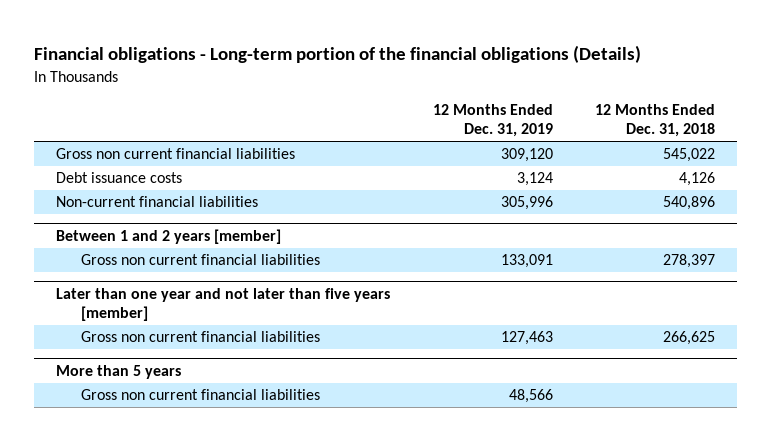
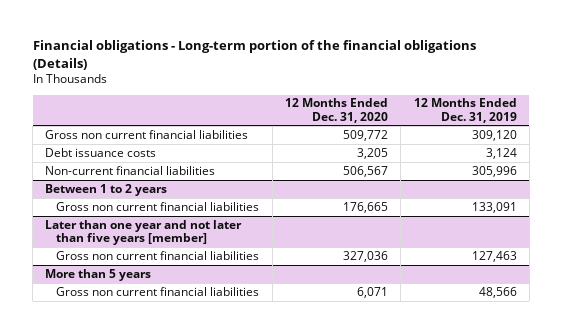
- | 12 Months Ended Dec. 31, 2019 | 12 Months Ended Dec. 31, 2018
+ | 12 Months Ended Dec. 31, 2020 | 12 Months Ended Dec. 31, 2019
- Between 1 and 2 years [member]
+ Between 1 to 2 years

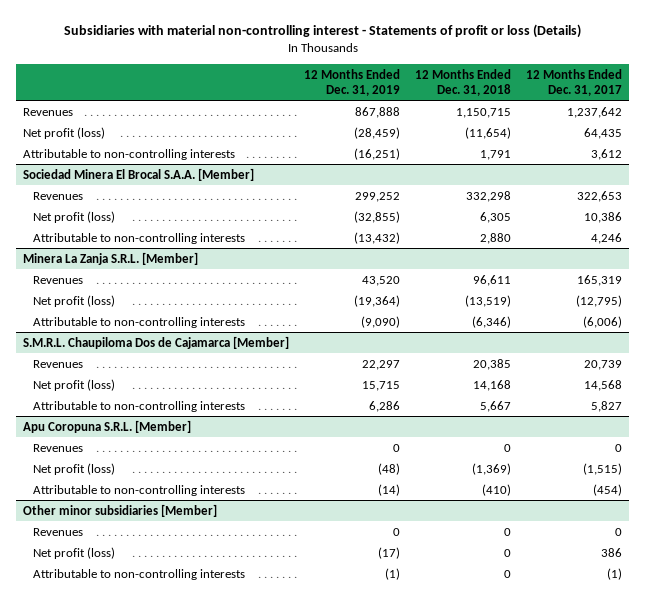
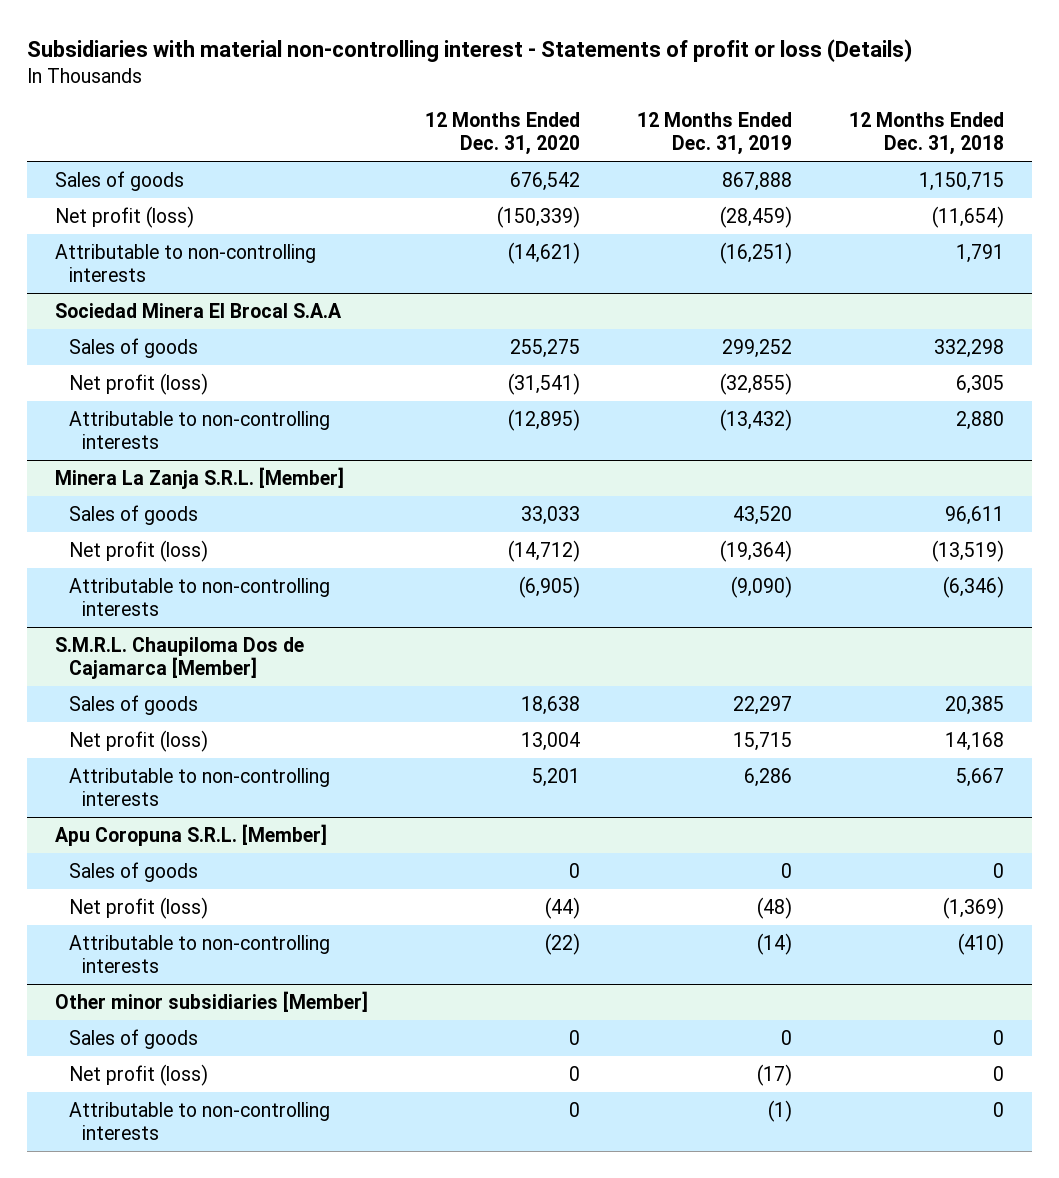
- | 12 Months Ended Dec. 31, 2019 | 12 Months Ended Dec. 31, 2018 | 12 Months Ended Dec. 31, 2017
+ | 12 Months Ended Dec. 31, 2020 | 12 Months Ended Dec. 31, 2019 | 12 Months Ended Dec. 31, 2018
- Revenues | 867,888 | 1,150,715 | 1,237,642
+ Sales of goods | 676,542 | 867,888 | 1,150,715
- Sociedad Minera El Brocal S.A.A. [Member]
- Revenues | 299,252 | 332,298 | 322,653
+ Sociedad Minera El Brocal S.A.A
+ Sales of goods | 255,275 | 299,252 | 332,298
@ Minera La Zanja S.R.L. [Member]
- Revenues | 43,520 | 96,611 | 165,319
+ Sales of goods | 33,033 | 43,520 | 96,611
@ S.M.R.L. Chaupiloma Dos de Cajamarca [Member]
- Revenues | 22,297 | 20,385 | 20,739
+ Sales of goods | 18,638 | 22,297 | 20,385
@ Apu Coropuna S.R.L. [Member]
- Revenues | 0 | 0 | 0
+ Sales of goods | 0 | 0 | 0
@ Other minor subsidiaries [Member]
- Revenues | 0 | 0 | 0
+ Sales of goods | 0 | 0 | 0

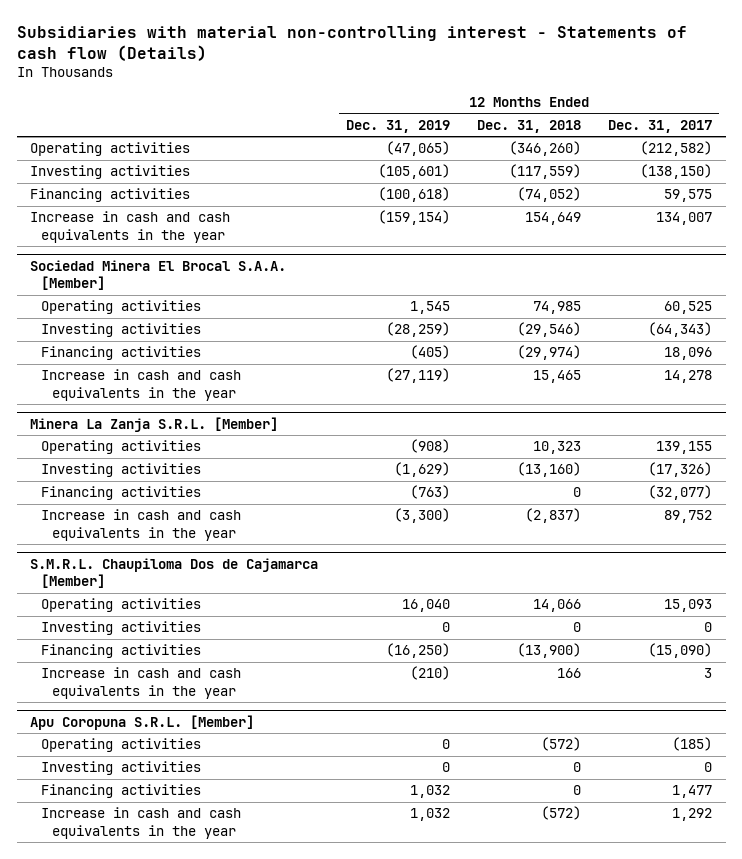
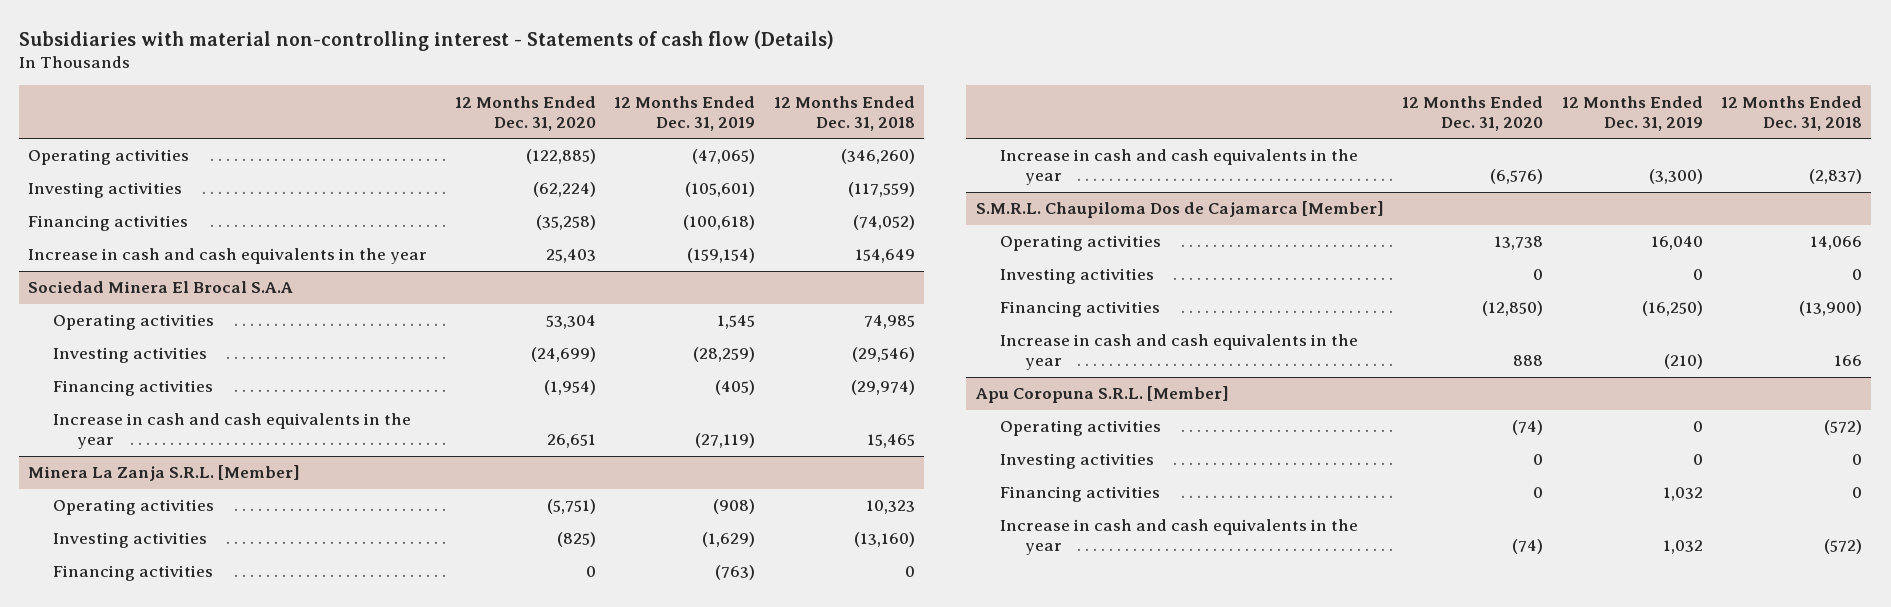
- | 12 Months Ended Dec. 31, 2019 | 12 Months Ended Dec. 31, 2018 | 12 Months Ended Dec. 31, 2017
+ | 12 Months Ended Dec. 31, 2020 | 12 Months Ended Dec. 31, 2019 | 12 Months Ended Dec. 31, 2018
- Sociedad Minera El Brocal S.A.A. [Member]
+ Sociedad Minera El Brocal S.A.A

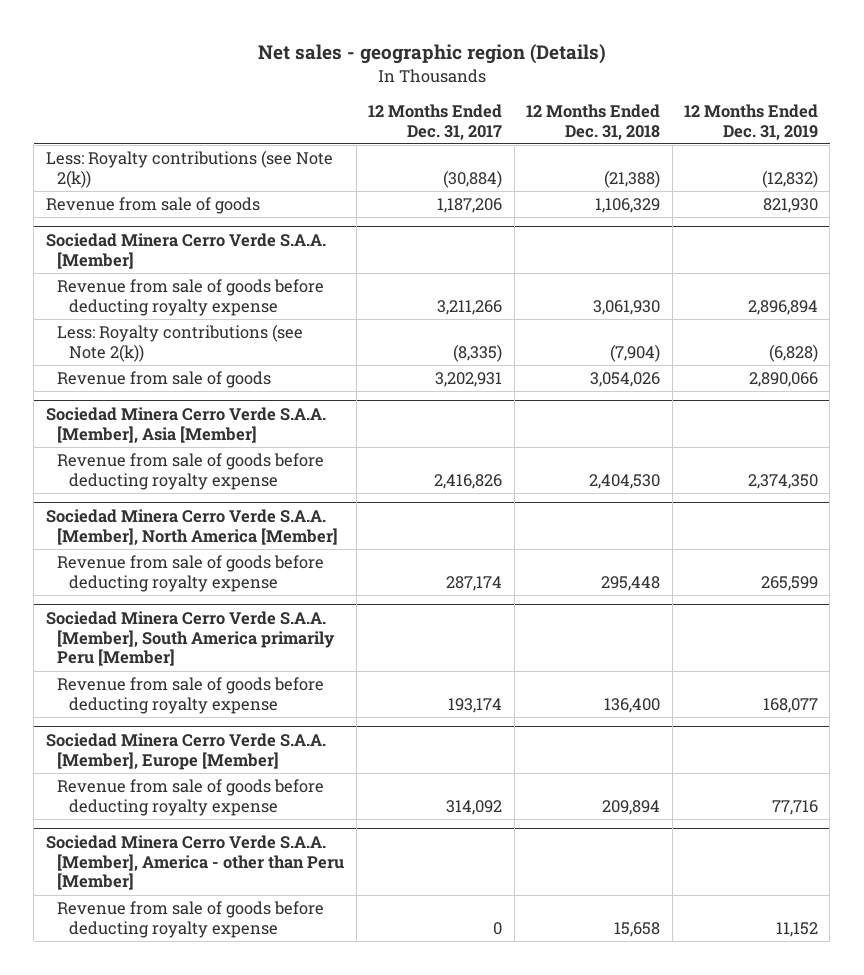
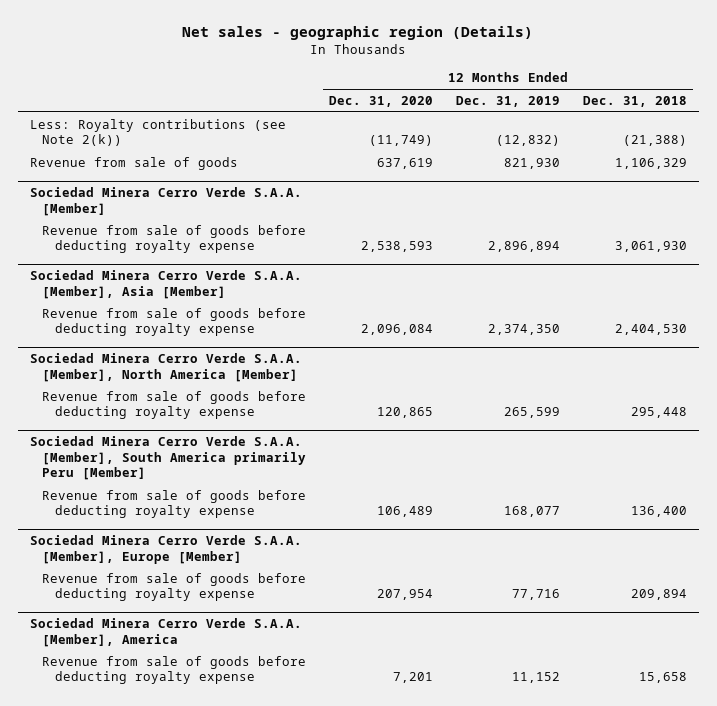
- | 12 Months Ended Dec. 31, 2017 | 12 Months Ended Dec. 31, 2018 | 12 Months Ended Dec. 31, 2019
+ | 12 Months Ended Dec. 31, 2020 | 12 Months Ended Dec. 31, 2019 | 12 Months Ended Dec. 31, 2018
@ Sociedad Minera Cerro Verde S.A.A. [Member]
- Less: Royalty contributions (see Note 2(k)) | (8,335) | (7,904) | (6,828)
- Revenue from sale of goods | 3,202,931 | 3,054,026 | 2,890,066
- Sociedad Minera Cerro Verde S.A.A. [Member], America - other than Peru [Member]
+ Sociedad Minera Cerro Verde S.A.A. [Member], America

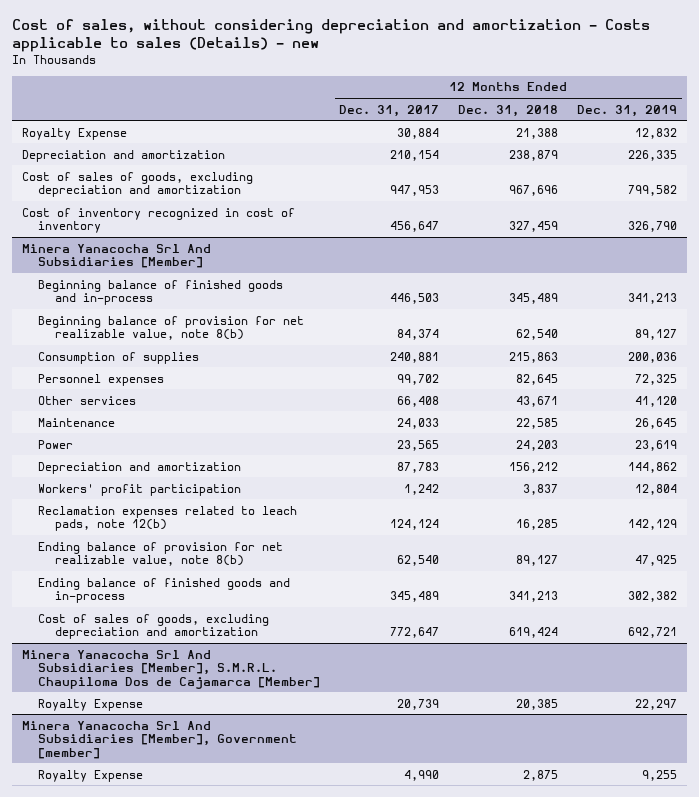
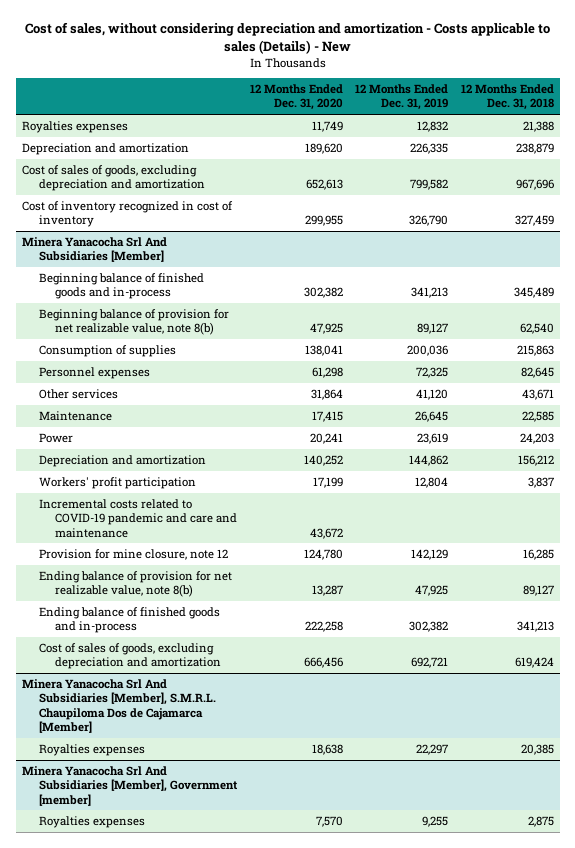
- Cost of sales, without considering depreciation and amortization - Costs applicable to sales (Details) - new
+ Cost of sales, without considering depreciation and amortization - Costs applicable to sales (Details) - New
- | 12 Months Ended Dec. 31, 2017 | 12 Months Ended Dec. 31, 2018 | 12 Months Ended Dec. 31, 2019
+ | 12 Months Ended Dec. 31, 2020 | 12 Months Ended Dec. 31, 2019 | 12 Months Ended Dec. 31, 2018
- Royalty Expense | 30,884 | 21,388 | 12,832
+ Royalties expenses | 11,749 | 12,832 | 21,388
@ Minera Yanacocha Srl And Subsidiaries [Member]
- Reclamation expenses related to leach pads, note 12(b) | 124,124 | 16,285 | 142,129
+ Incremental costs related to COVID-19 pandemic and care and maintenance | 43,672 | |
+ Provision for mine closure, note 12 | 124,780 | 142,129 | 16,285
@ Minera Yanacocha Srl And Subsidiaries [Member], S.M.R.L. Chaupiloma Dos de Cajamarca [Member]
- Royalty Expense | 20,739 | 20,385 | 22,297
+ Royalties expenses | 18,638 | 22,297 | 20,385
@ Minera Yanacocha Srl And Subsidiaries [Member], Government [member]
- Royalty Expense | 4,990 | 2,875 | 9,255
+ Royalties expenses | 7,570 | 9,255 | 2,875

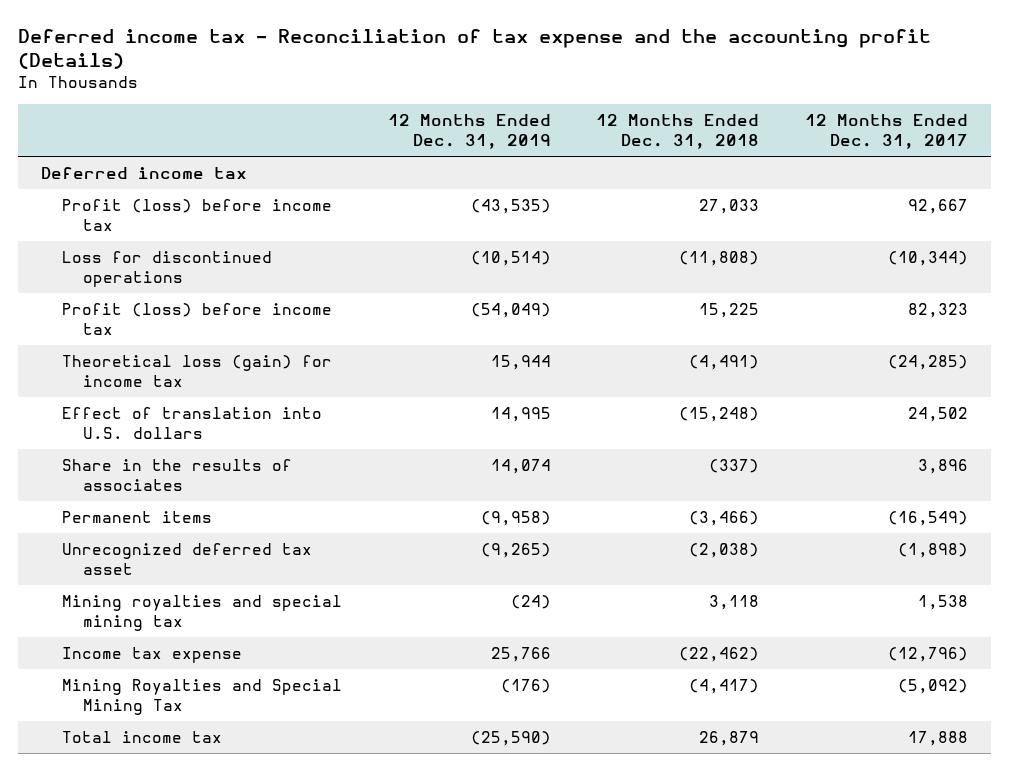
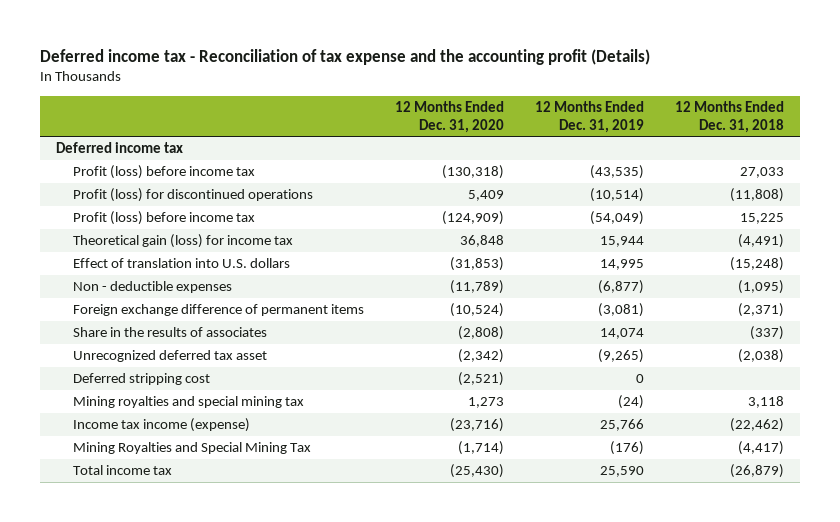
- | 12 Months Ended Dec. 31, 2019 | 12 Months Ended Dec. 31, 2018 | 12 Months Ended Dec. 31, 2017
+ | 12 Months Ended Dec. 31, 2020 | 12 Months Ended Dec. 31, 2019 | 12 Months Ended Dec. 31, 2018
- Loss for discontinued operations | (10,514) | (11,808) | (10,344)
+ Profit (loss) for discontinued operations | 5,409 | (10,514) | (11,808)
- Theoretical loss (gain) for income tax | 15,944 | (4,491) | (24,285)
+ Theoretical gain (loss) for income tax | 36,848 | 15,944 | (4,491)
+ Non - deductible expenses | (11,789) | (6,877) | (1,095)
+ Foreign exchange difference of permanent items | (10,524) | (3,081) | (2,371)
- Permanent items | (9,958) | (3,466) | (16,549)
+ Deferred stripping cost | (2,521) | 0 |
- Income tax expense | 25,766 | (22,462) | (12,796)
+ Income tax income (expense) | (23,716) | 25,766 | (22,462)
- Total income tax | (25,590) | 26,879 | 17,888
+ Total income tax | (25,430) | 25,590 | (26,879)

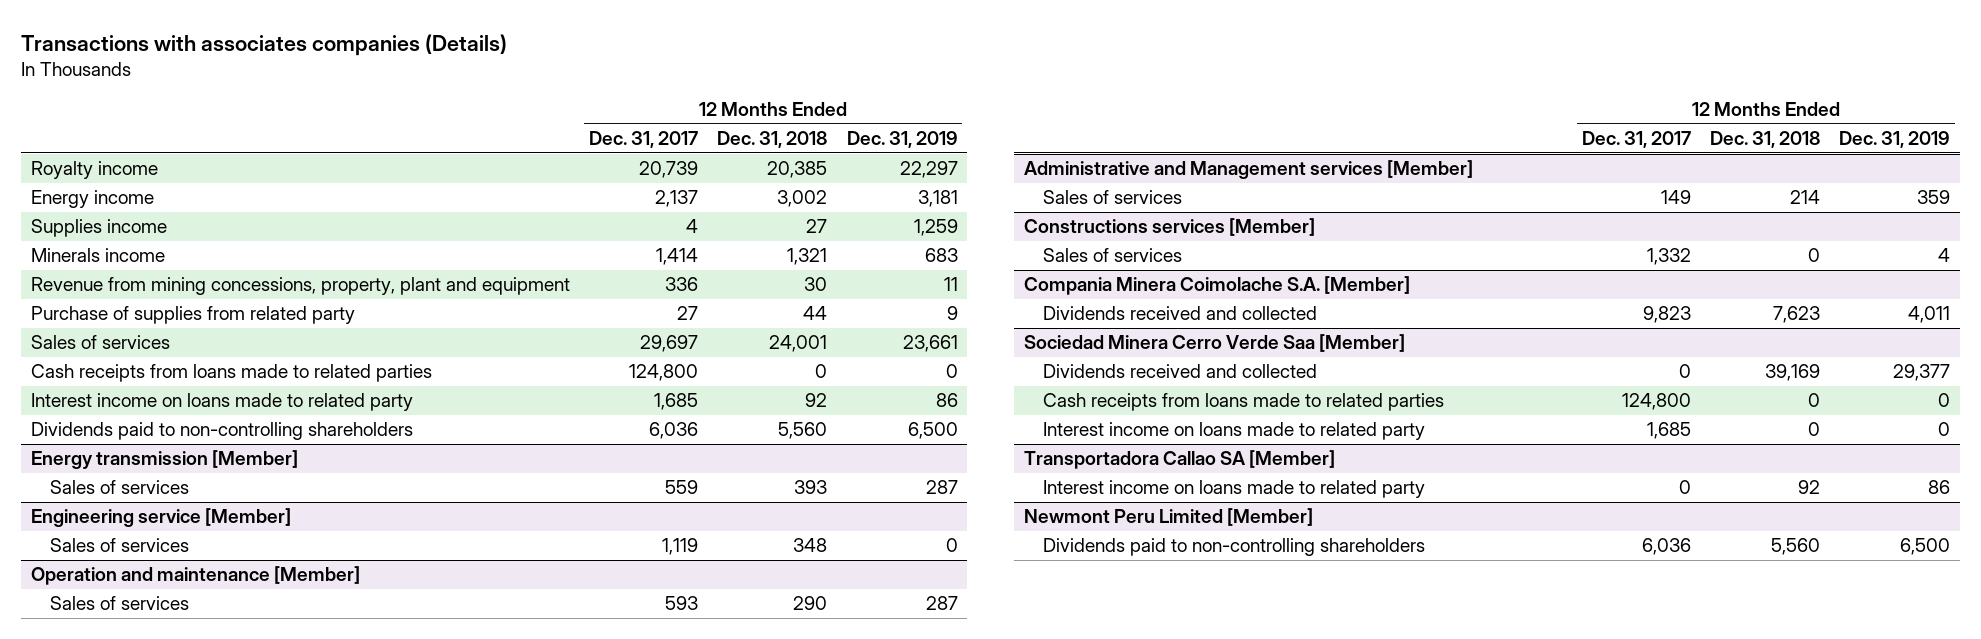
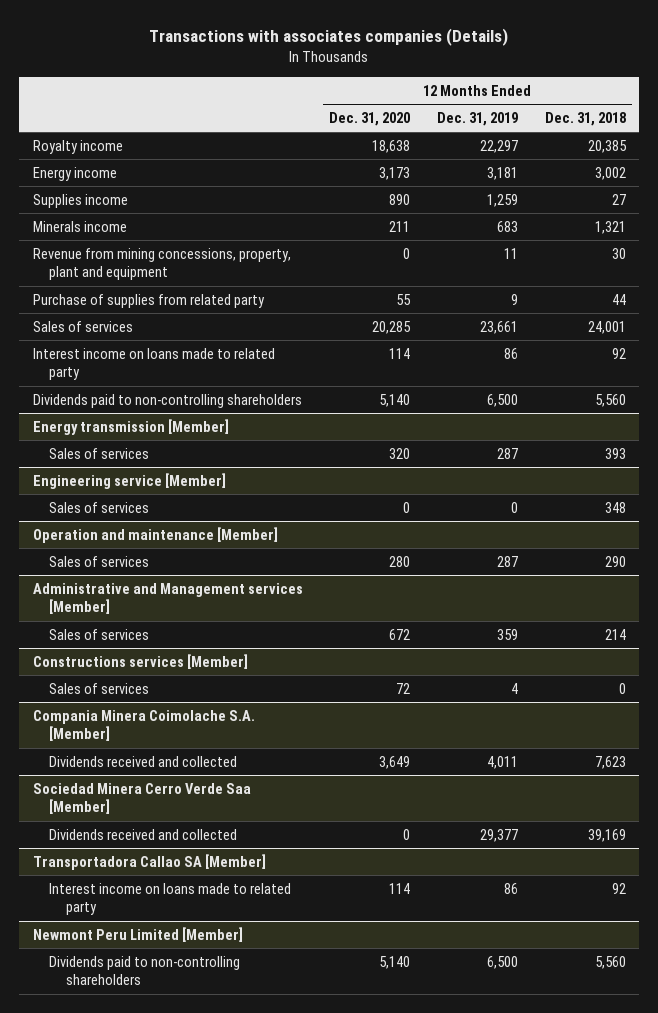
- | 12 Months Ended Dec. 31, 2017 | 12 Months Ended Dec. 31, 2018 | 12 Months Ended Dec. 31, 2019
+ | 12 Months Ended Dec. 31, 2020 | 12 Months Ended Dec. 31, 2019 | 12 Months Ended Dec. 31, 2018
- Cash receipts from loans made to related parties | 124,800 | 0 | 0
@ Sociedad Minera Cerro Verde Saa [Member]
- Cash receipts from loans made to related parties | 124,800 | 0 | 0
- Interest income on loans made to related party | 1,685 | 0 | 0

